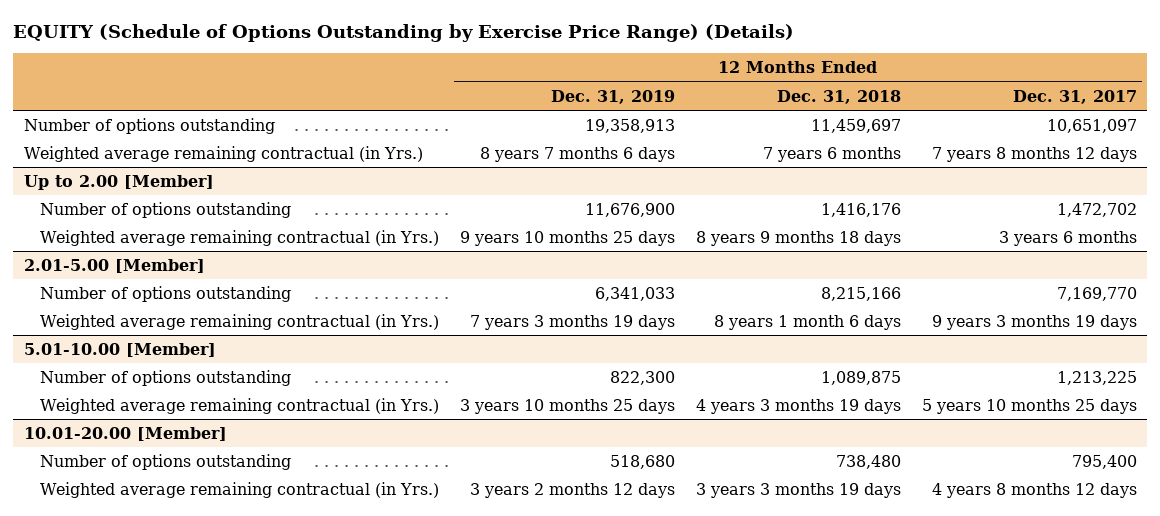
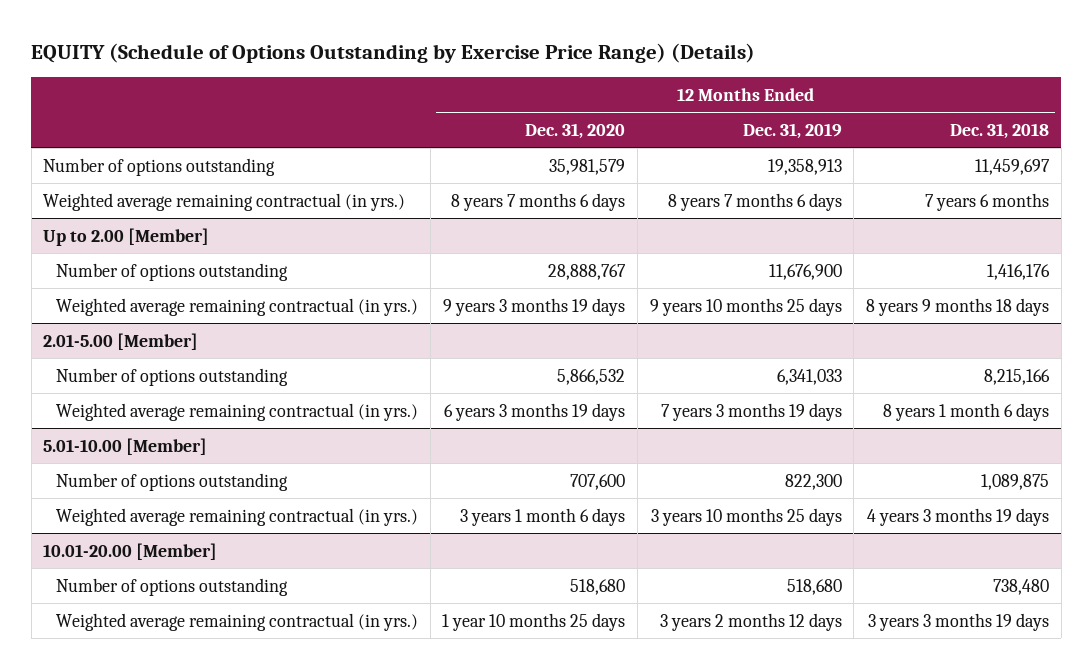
- | 12 Months Ended Dec. 31, 2019 | 12 Months Ended Dec. 31, 2018 | 12 Months Ended Dec. 31, 2017
+ | 12 Months Ended Dec. 31, 2020 | 12 Months Ended Dec. 31, 2019 | 12 Months Ended Dec. 31, 2018
- Weighted average remaining contractual (in Yrs.) | 8 years 7 months 6 days | 7 years 6 months | 7 years 8 months 12 days
+ Weighted average remaining contractual (in yrs.) | 8 years 7 months 6 days | 8 years 7 months 6 days | 7 years 6 months
@ Up to 2.00 [Member]
- Weighted average remaining contractual (in Yrs.) | 9 years 10 months 25 days | 8 years 9 months 18 days | 3 years 6 months
+ Weighted average remaining contractual (in yrs.) | 9 years 3 months 19 days | 9 years 10 months 25 days | 8 years 9 months 18 days
@ 2.01-5.00 [Member]
- Weighted average remaining contractual (in Yrs.) | 7 years 3 months 19 days | 8 years 1 month 6 days | 9 years 3 months 19 days
+ Weighted average remaining contractual (in yrs.) | 6 years 3 months 19 days | 7 years 3 months 19 days | 8 years 1 month 6 days
@ 5.01-10.00 [Member]
- Weighted average remaining contractual (in Yrs.) | 3 years 10 months 25 days | 4 years 3 months 19 days | 5 years 10 months 25 days
+ Weighted average remaining contractual (in yrs.) | 3 years 1 month 6 days | 3 years 10 months 25 days | 4 years 3 months 19 days
@ 10.01-20.00 [Member]
- Weighted average remaining contractual (in Yrs.) | 3 years 2 months 12 days | 3 years 3 months 19 days | 4 years 8 months 12 days
+ Weighted average remaining contractual (in yrs.) | 1 year 10 months 25 days | 3 years 2 months 12 days | 3 years 3 months 19 days

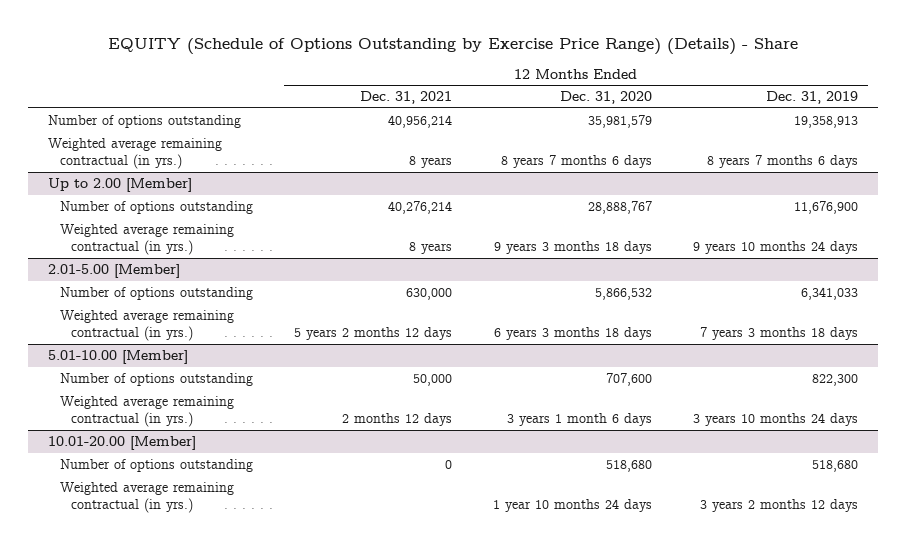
- EQUITY (Schedule of Options Outstanding by Exercise Price Range) (Details)
+ EQUITY (Schedule of Options Outstanding by Exercise Price Range) (Details) - Share
- | 12 Months Ended Dec. 31, 2020 | 12 Months Ended Dec. 31, 2019 | 12 Months Ended Dec. 31, 2018
+ | 12 Months Ended Dec. 31, 2021 | 12 Months Ended Dec. 31, 2020 | 12 Months Ended Dec. 31, 2019
@ Up to 2.00 [Member]
- Weighted average remaining contractual (in yrs.) | 9 years 3 months 19 days | 9 years 10 months 25 days | 8 years 9 months 18 days
+ Weighted average remaining contractual (in yrs.) | 8 years | 9 years 3 months 18 days | 9 years 10 months 24 days
@ 2.01-5.00 [Member]
- Weighted average remaining contractual (in yrs.) | 6 years 3 months 19 days | 7 years 3 months 19 days | 8 years 1 month 6 days
+ Weighted average remaining contractual (in yrs.) | 5 years 2 months 12 days | 6 years 3 months 18 days | 7 years 3 months 18 days
@ 5.01-10.00 [Member]
- Weighted average remaining contractual (in yrs.) | 3 years 1 month 6 days | 3 years 10 months 25 days | 4 years 3 months 19 days
+ Weighted average remaining contractual (in yrs.) | 2 months 12 days | 3 years 1 month 6 days | 3 years 10 months 24 days
@ 10.01-20.00 [Member]
- Weighted average remaining contractual (in yrs.) | 1 year 10 months 25 days | 3 years 2 months 12 days | 3 years 3 months 19 days
+ Weighted average remaining contractual (in yrs.) | | 1 year 10 months 24 days | 3 years 2 months 12 days

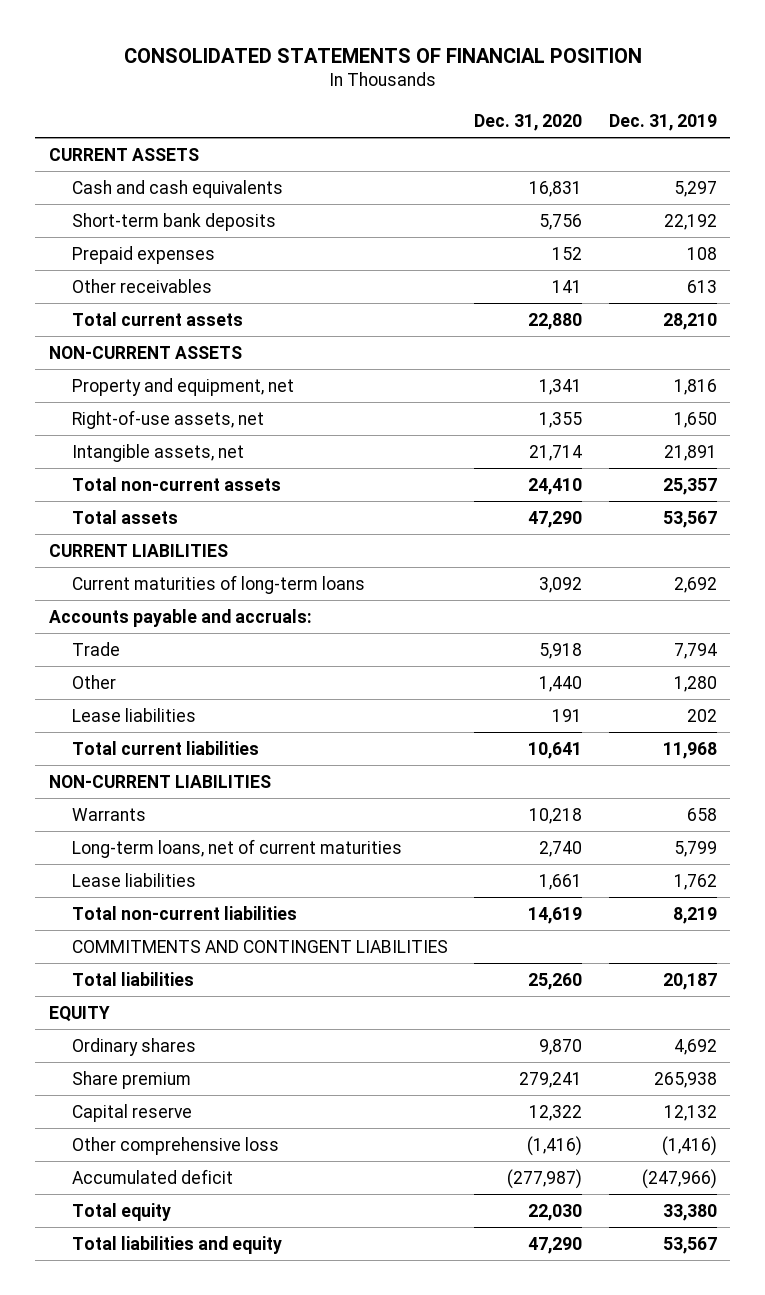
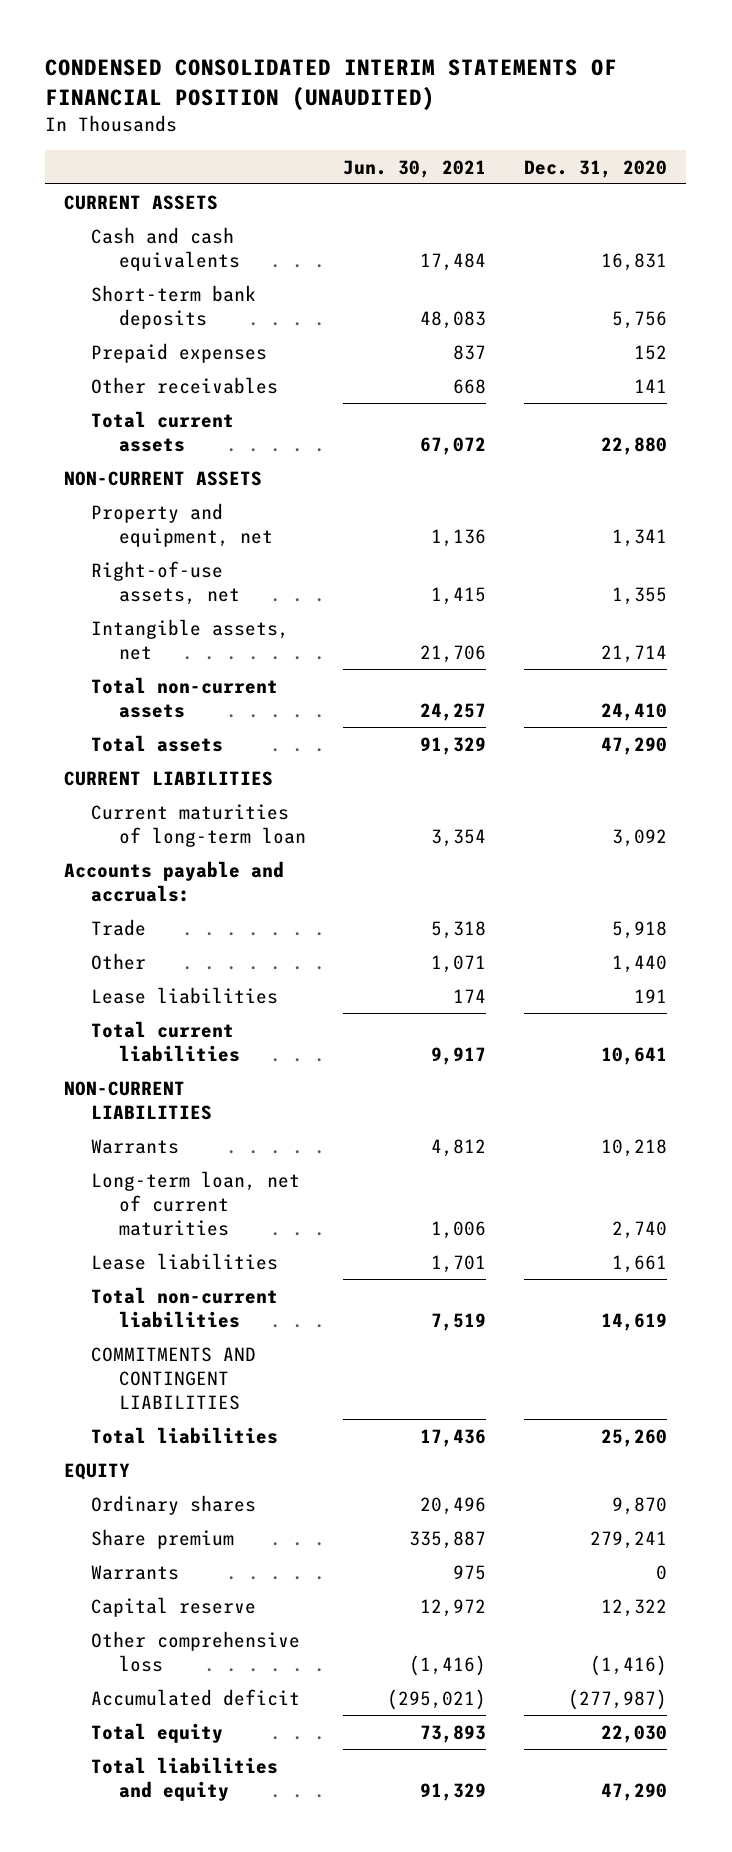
- CONSOLIDATED STATEMENTS OF FINANCIAL POSITION
+ CONDENSED CONSOLIDATED INTERIM STATEMENTS OF FINANCIAL POSITION (UNAUDITED)
- | Dec. 31, 2020 | Dec. 31, 2019
+ | Jun. 30, 2021 | Dec. 31, 2020
- Current maturities of long-term loans | 3,092 | 2,692
+ Current maturities of long-term loan | 3,354 | 3,092
- Long-term loans, net of current maturities | 2,740 | 5,799
+ Long-term loan, net of current maturities | 1,006 | 2,740
+ Warrants | 975 | 0

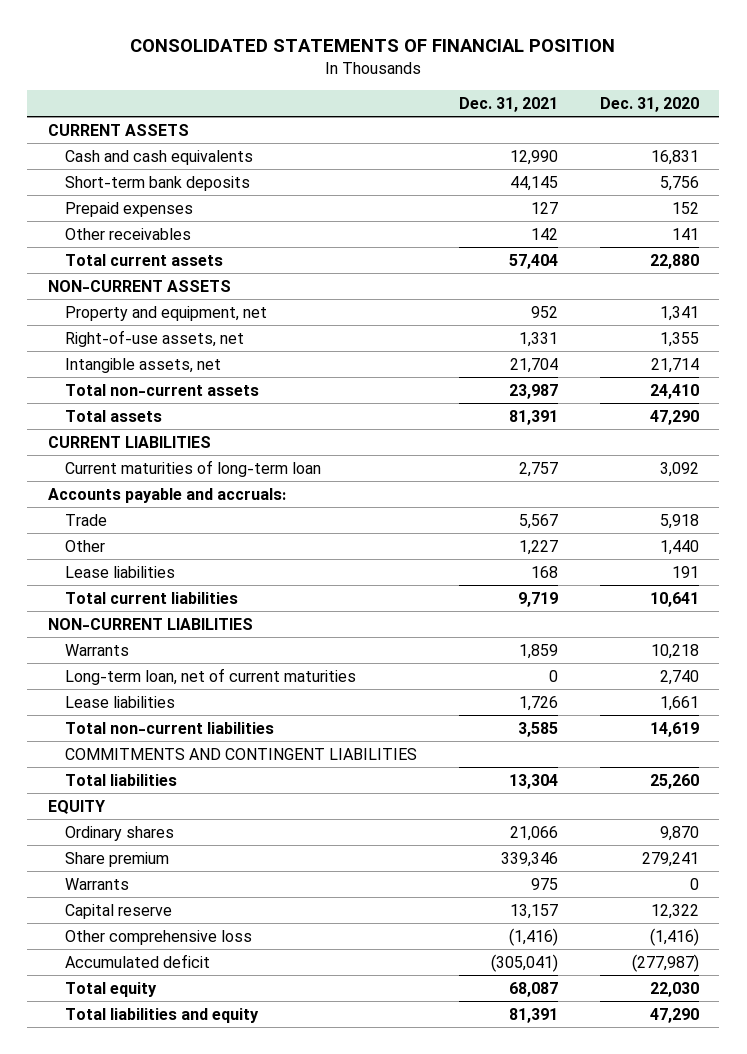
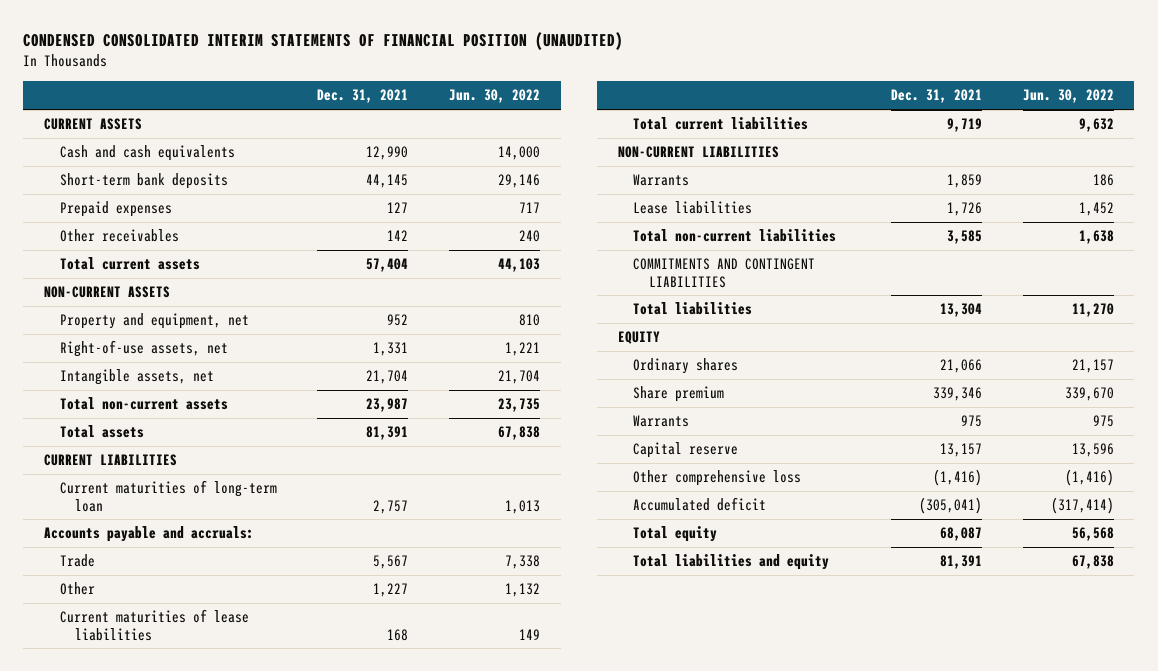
- CONSOLIDATED STATEMENTS OF FINANCIAL POSITION
+ CONDENSED CONSOLIDATED INTERIM STATEMENTS OF FINANCIAL POSITION (UNAUDITED)
- | Dec. 31, 2021 | Dec. 31, 2020
+ | Dec. 31, 2021 | Jun. 30, 2022
- Lease liabilities | 168 | 191
+ Current maturities of lease liabilities | 168 | 149
- Long-term loan, net of current maturities | 0 | 2,740

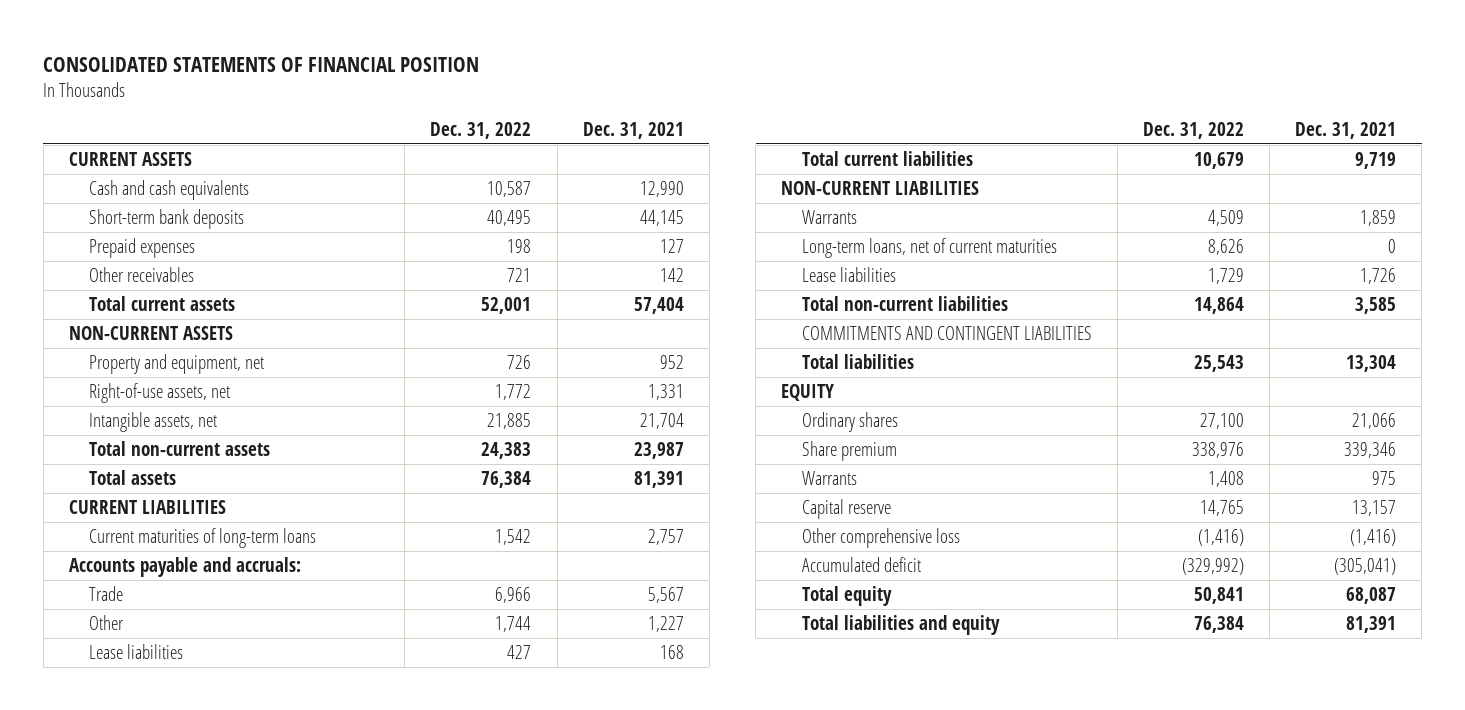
- CONDENSED CONSOLIDATED INTERIM STATEMENTS OF FINANCIAL POSITION (UNAUDITED)
+ CONSOLIDATED STATEMENTS OF FINANCIAL POSITION
- | Dec. 31, 2021 | Jun. 30, 2022
+ | Dec. 31, 2022 | Dec. 31, 2021
- Current maturities of long-term loan | 2,757 | 1,013
+ Current maturities of long-term loans | 1,542 | 2,757
- Current maturities of lease liabilities | 168 | 149
+ Lease liabilities | 427 | 168
+ Long-term loans, net of current maturities | 8,626 | 0

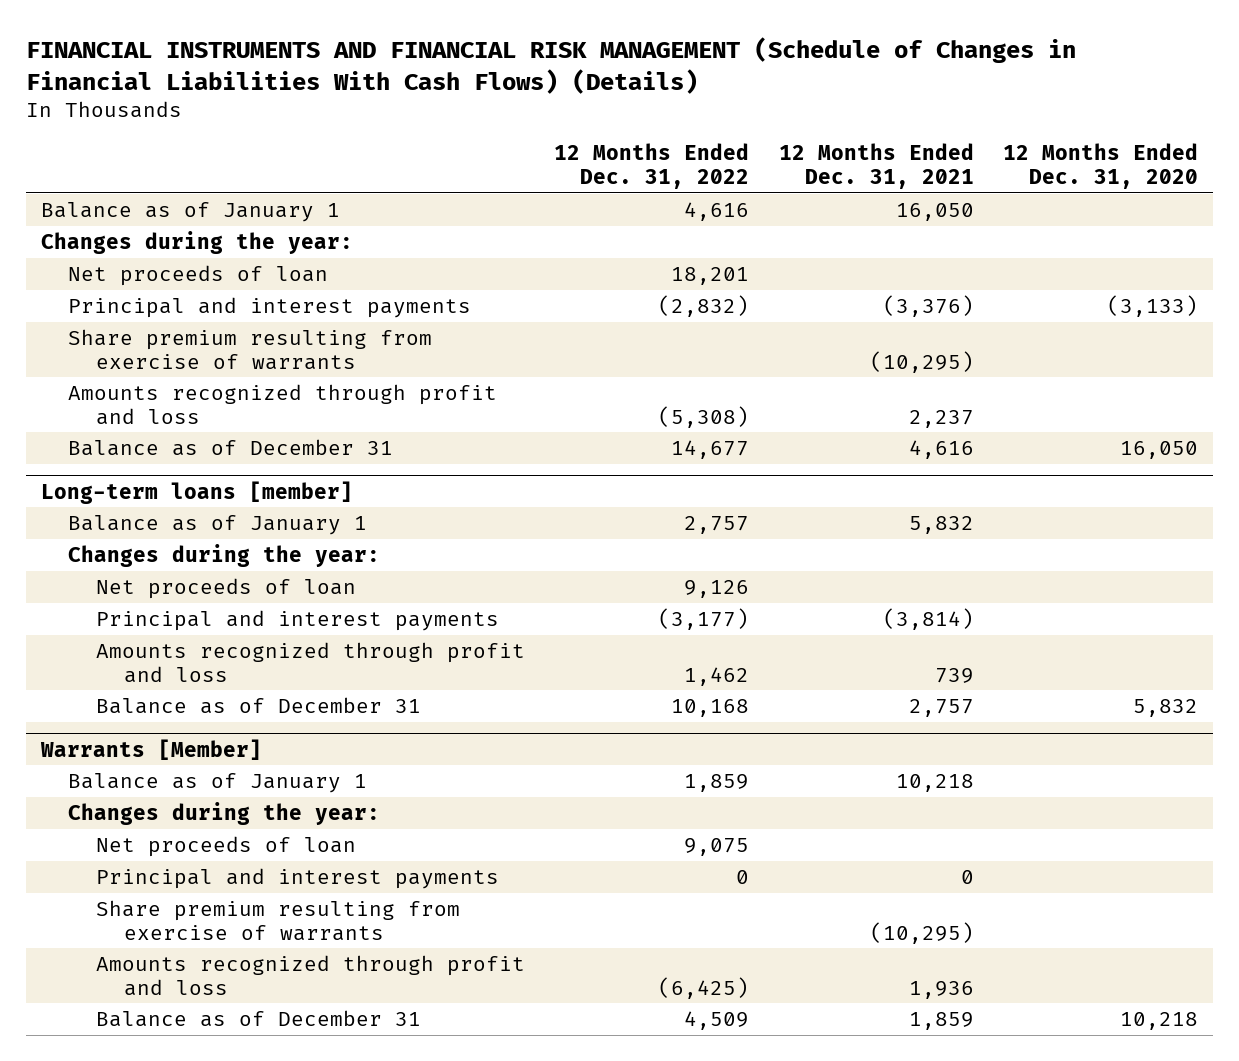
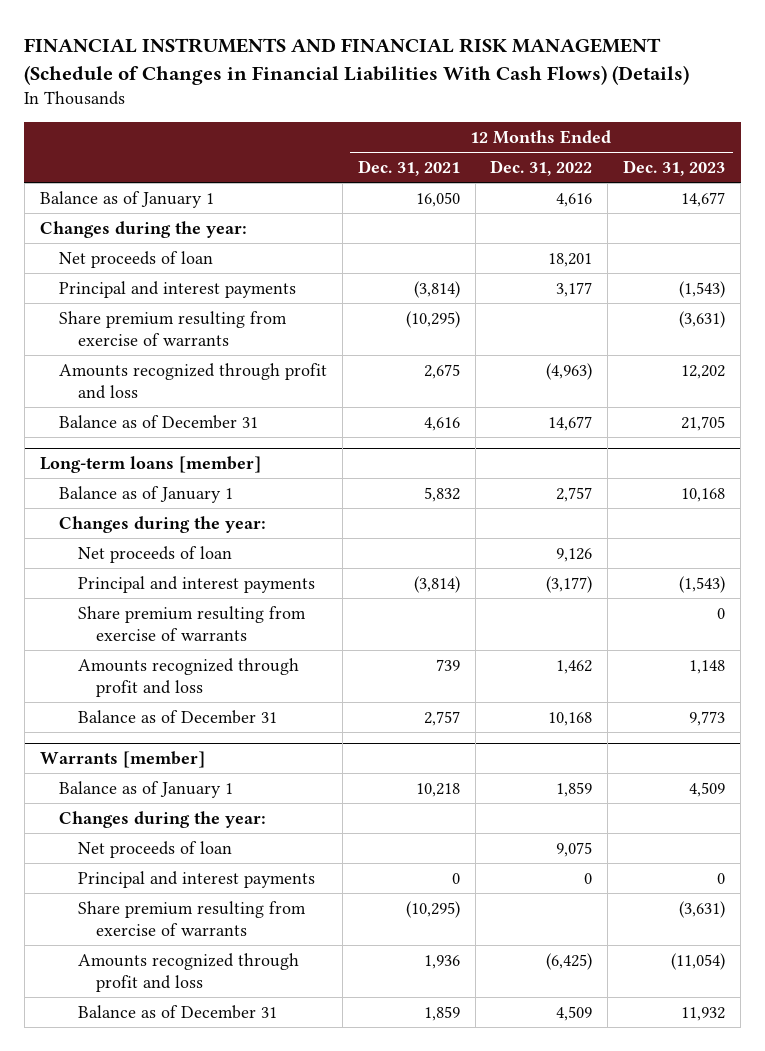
- | 12 Months Ended Dec. 31, 2022 | 12 Months Ended Dec. 31, 2021 | 12 Months Ended Dec. 31, 2020
+ | 12 Months Ended Dec. 31, 2021 | 12 Months Ended Dec. 31, 2022 | 12 Months Ended Dec. 31, 2023
- Principal and interest payments | (2,832) | (3,376) | (3,133)
+ Principal and interest payments | (3,814) | 3,177 | (1,543)
- Amounts recognized through profit and loss | (5,308) | 2,237 |
+ Amounts recognized through profit and loss | 2,675 | (4,963) | 12,202
@ Long-term loans [member]
+ Share premium resulting from exercise of warrants | | | 0
- Warrants [Member]
+ Warrants [member]

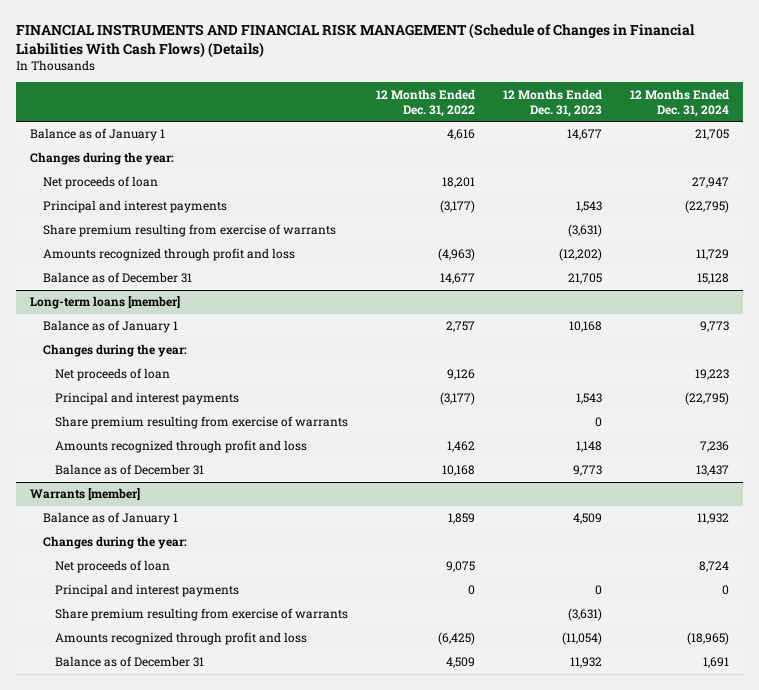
- | 12 Months Ended Dec. 31, 2021 | 12 Months Ended Dec. 31, 2022 | 12 Months Ended Dec. 31, 2023
+ | 12 Months Ended Dec. 31, 2022 | 12 Months Ended Dec. 31, 2023 | 12 Months Ended Dec. 31, 2024
- Principal and interest payments | (3,814) | 3,177 | (1,543)
+ Principal and interest payments | (3,177) | 1,543 | (22,795)
- Amounts recognized through profit and loss | 2,675 | (4,963) | 12,202
+ Amounts recognized through profit and loss | (4,963) | (12,202) | 11,729
@ Long-term loans [member]
- Principal and interest payments | (3,814) | (3,177) | (1,543)
+ Principal and interest payments | (3,177) | 1,543 | (22,795)

